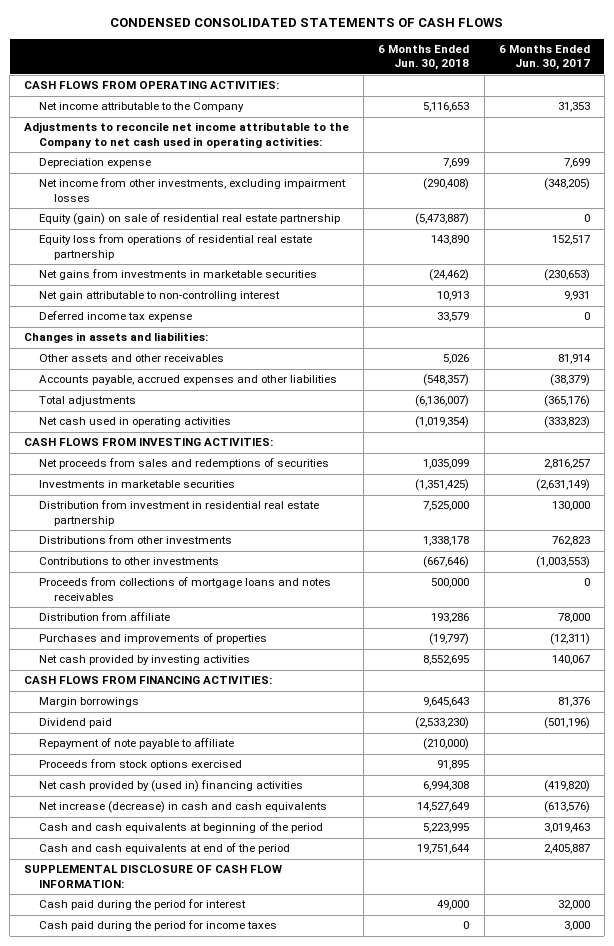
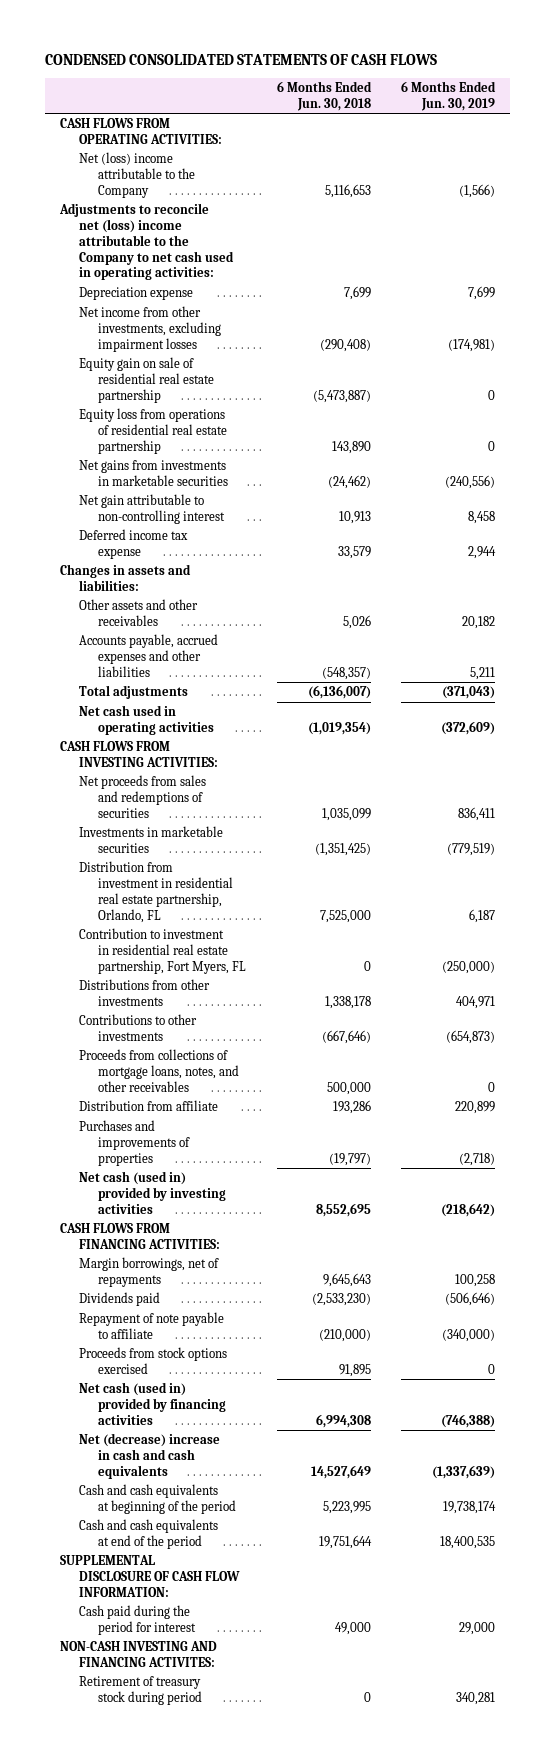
- | 6 Months Ended Jun. 30, 2018 | 6 Months Ended Jun. 30, 2017
+ | 6 Months Ended Jun. 30, 2018 | 6 Months Ended Jun. 30, 2019
- Net income attributable to the Company | 5,116,653 | 31,353
- Adjustments to reconcile net income attributable to the Company to net cash used in operating activities:
+ Net (loss) income attributable to the Company | 5,116,653 | (1,566)
+ Adjustments to reconcile net (loss) income attributable to the Company to net cash used in operating activities:
- Equity (gain) on sale of residential real estate partnership | (5,473,887) | 0
+ Equity gain on sale of residential real estate partnership | (5,473,887) | 0
- Distribution from investment in residential real estate partnership | 7,525,000 | 130,000
+ Distribution from investment in residential real estate partnership, Orlando, FL | 7,525,000 | 6,187
+ Contribution to investment in residential real estate partnership, Fort Myers, FL | 0 | (250,000)
- Proceeds from collections of mortgage loans and notes receivables | 500,000 | 0
+ Proceeds from collections of mortgage loans, notes, and other receivables | 500,000 | 0
- Net cash provided by investing activities | 8,552,695 | 140,067
+ Net cash (used in) provided by investing activities | 8,552,695 | (218,642)
- Margin borrowings | 9,645,643 | 81,376
- Dividend paid | (2,533,230) | (501,196)
+ Margin borrowings, net of repayments | 9,645,643 | 100,258
+ Dividends paid | (2,533,230) | (506,646)
- Net cash provided by (used in) financing activities | 6,994,308 | (419,820)
- Net increase (decrease) in cash and cash equivalents | 14,527,649 | (613,576)
+ Net cash (used in) provided by financing activities | 6,994,308 | (746,388)
+ Net (decrease) increase in cash and cash equivalents | 14,527,649 | (1,337,639)
- Cash paid during the period for income taxes | 0 | 3,000
+ NON-CASH INVESTING AND FINANCING ACTIVITES:
+ Retirement of treasury stock during period | 0 | 340,281

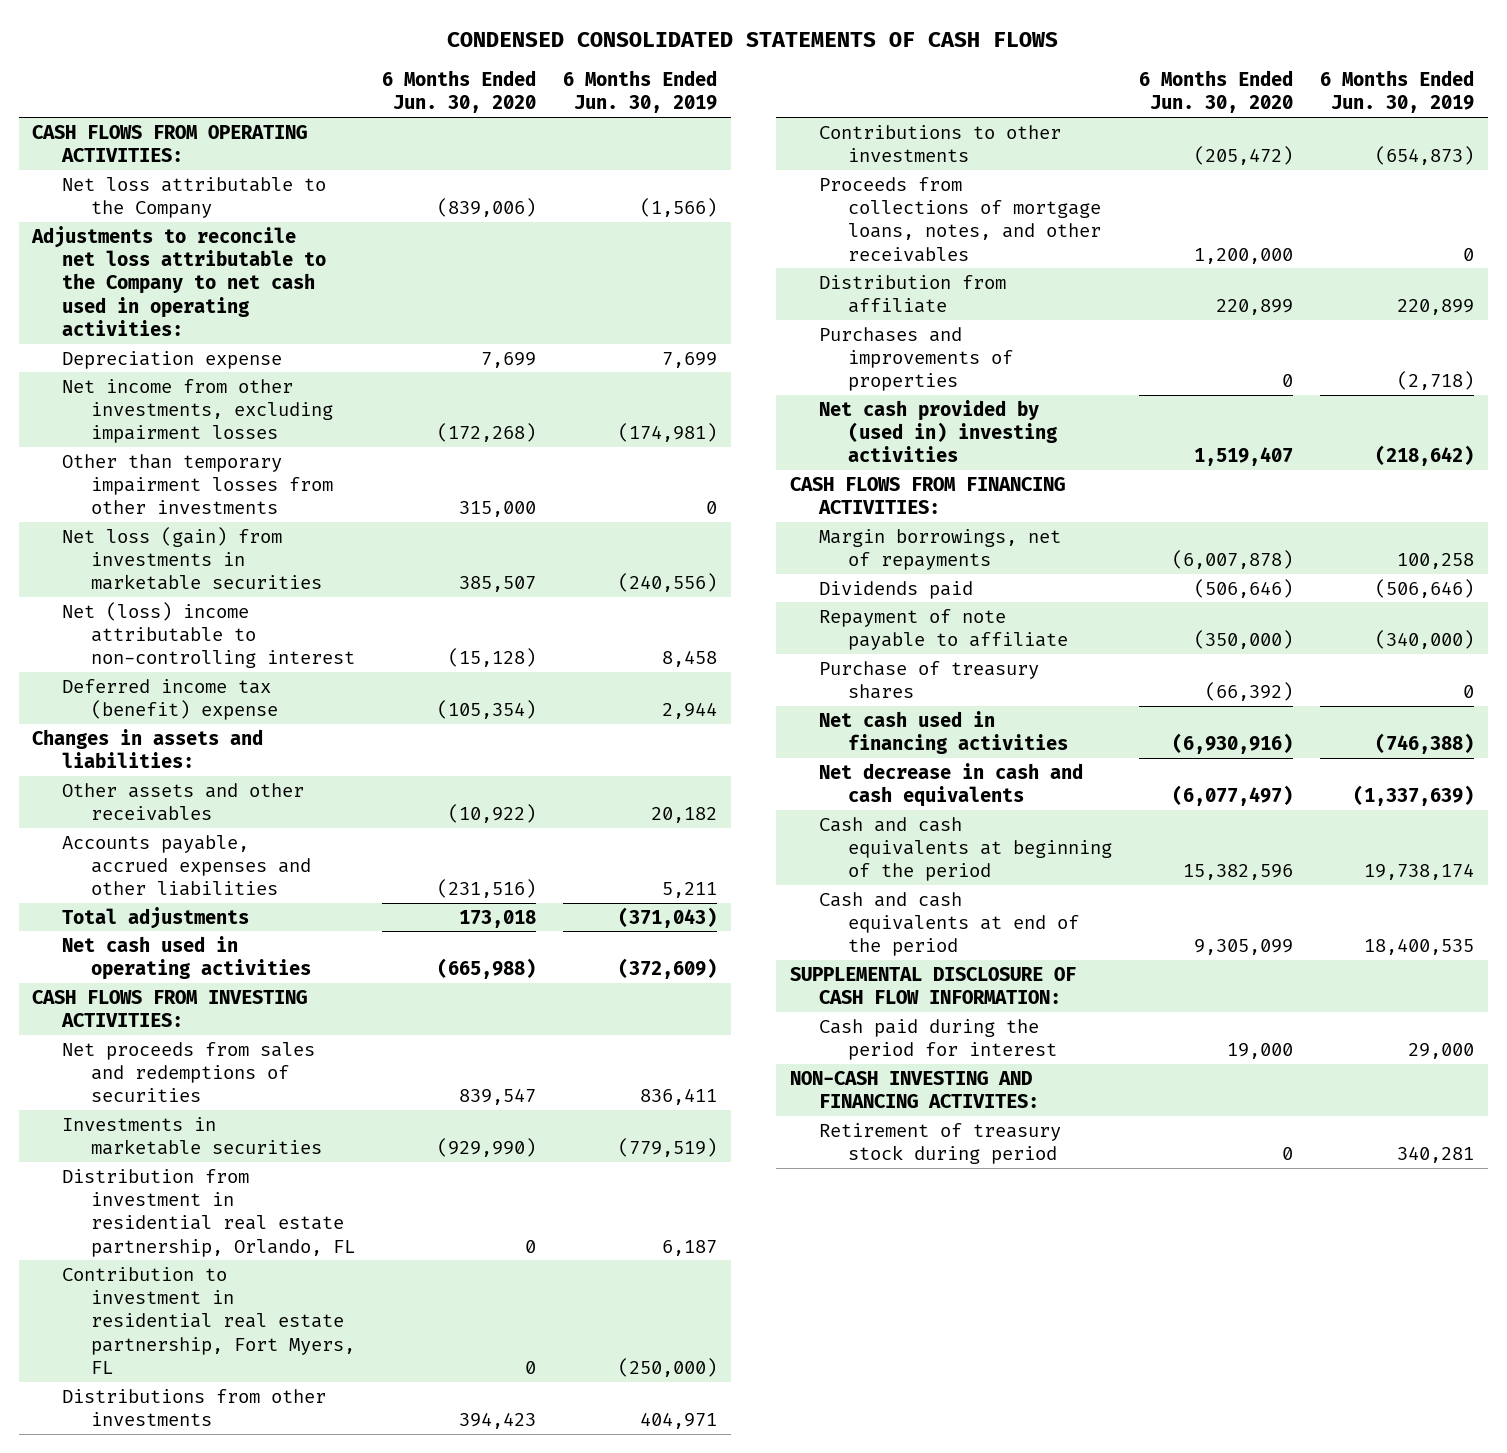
- | 6 Months Ended Jun. 30, 2018 | 6 Months Ended Jun. 30, 2019
+ | 6 Months Ended Jun. 30, 2020 | 6 Months Ended Jun. 30, 2019
- Net (loss) income attributable to the Company | 5,116,653 | (1,566)
- Adjustments to reconcile net (loss) income attributable to the Company to net cash used in operating activities:
+ Net loss attributable to the Company | (839,006) | (1,566)
+ Adjustments to reconcile net loss attributable to the Company to net cash used in operating activities:
- Equity gain on sale of residential real estate partnership | (5,473,887) | 0
- Equity loss from operations of residential real estate partnership | 143,890 | 0
- Net gains from investments in marketable securities | (24,462) | (240,556)
- Net gain attributable to non-controlling interest | 10,913 | 8,458
- Deferred income tax expense | 33,579 | 2,944
+ Other than temporary impairment losses from other investments | 315,000 | 0
+ Net loss (gain) from investments in marketable securities | 385,507 | (240,556)
+ Net (loss) income attributable to non-controlling interest | (15,128) | 8,458
+ Deferred income tax (benefit) expense | (105,354) | 2,944
- Net cash (used in) provided by investing activities | 8,552,695 | (218,642)
+ Net cash provided by (used in) investing activities | 1,519,407 | (218,642)
- Proceeds from stock options exercised | 91,895 | 0
- Net cash (used in) provided by financing activities | 6,994,308 | (746,388)
- Net (decrease) increase in cash and cash equivalents | 14,527,649 | (1,337,639)
+ Purchase of treasury shares | (66,392) | 0
+ Net cash used in financing activities | (6,930,916) | (746,388)
+ Net decrease in cash and cash equivalents | (6,077,497) | (1,337,639)

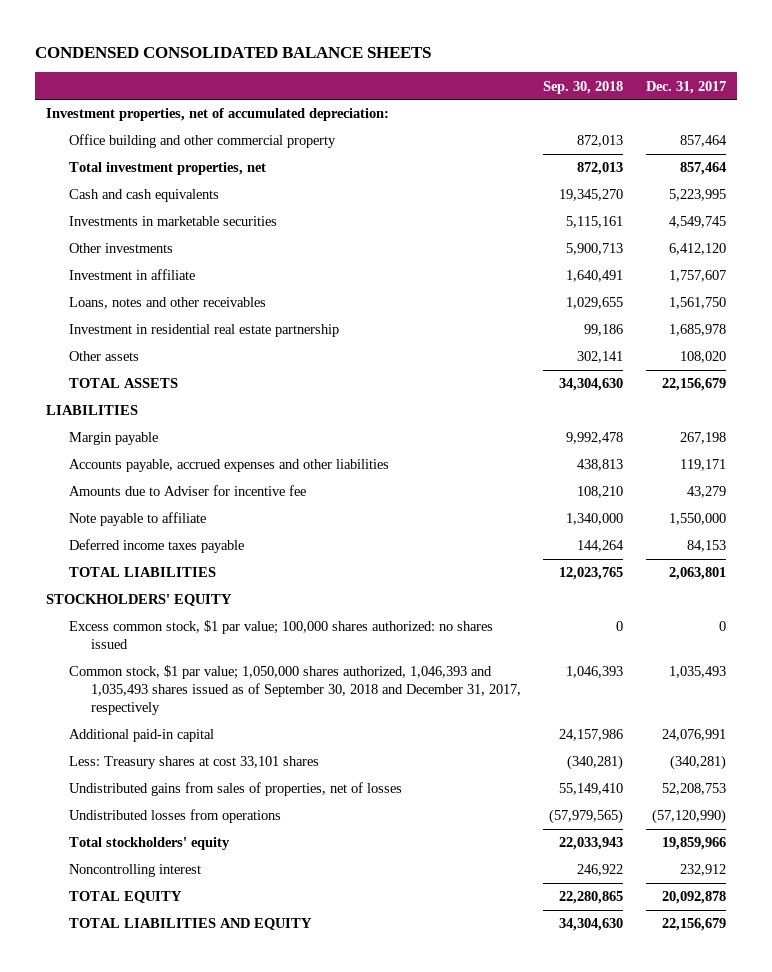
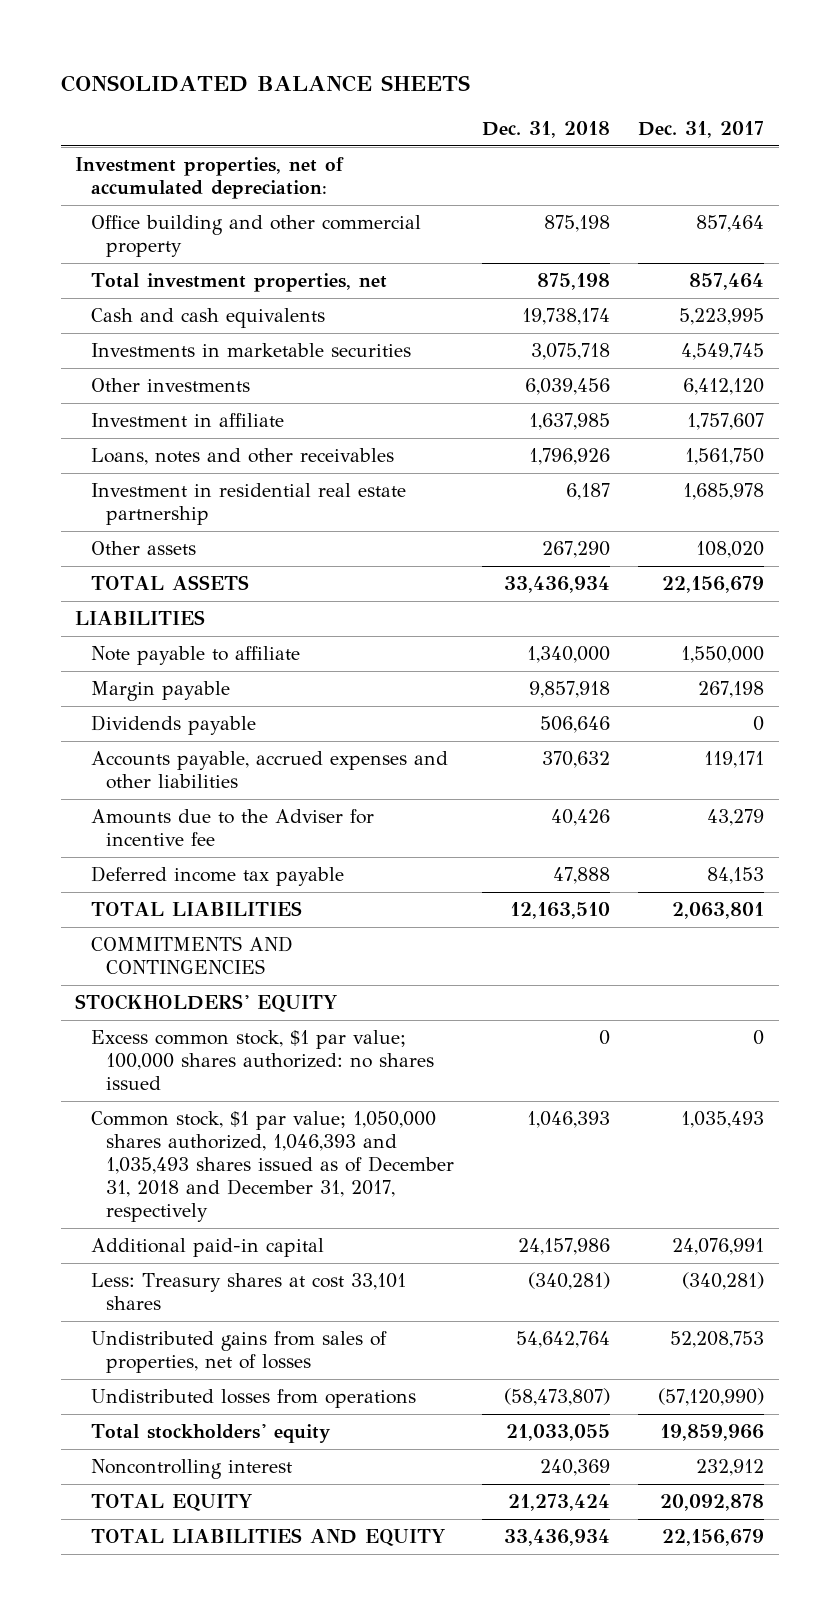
- CONDENSED CONSOLIDATED BALANCE SHEETS
+ CONSOLIDATED BALANCE SHEETS
- | Sep. 30, 2018 | Dec. 31, 2017
+ | Dec. 31, 2018 | Dec. 31, 2017
moved up: Note payable to affiliate | 1,340,000 | 1,550,000
+ Dividends payable | 506,646 | 0
- Amounts due to Adviser for incentive fee | 108,210 | 43,279
- Deferred income taxes payable | 144,264 | 84,153
+ Amounts due to the Adviser for incentive fee | 40,426 | 43,279
+ Deferred income tax payable | 47,888 | 84,153
+ COMMITMENTS AND CONTINGENCIES
- Common stock, $1 par value; 1,050,000 shares authorized, 1,046,393 and 1,035,493 shares issued as of September 30, 2018 and December 31, 2017, respectively | 1,046,393 | 1,035,493
+ Common stock, $1 par value; 1,050,000 shares authorized, 1,046,393 and 1,035,493 shares issued as of December 31, 2018 and December 31, 2017, respectively | 1,046,393 | 1,035,493

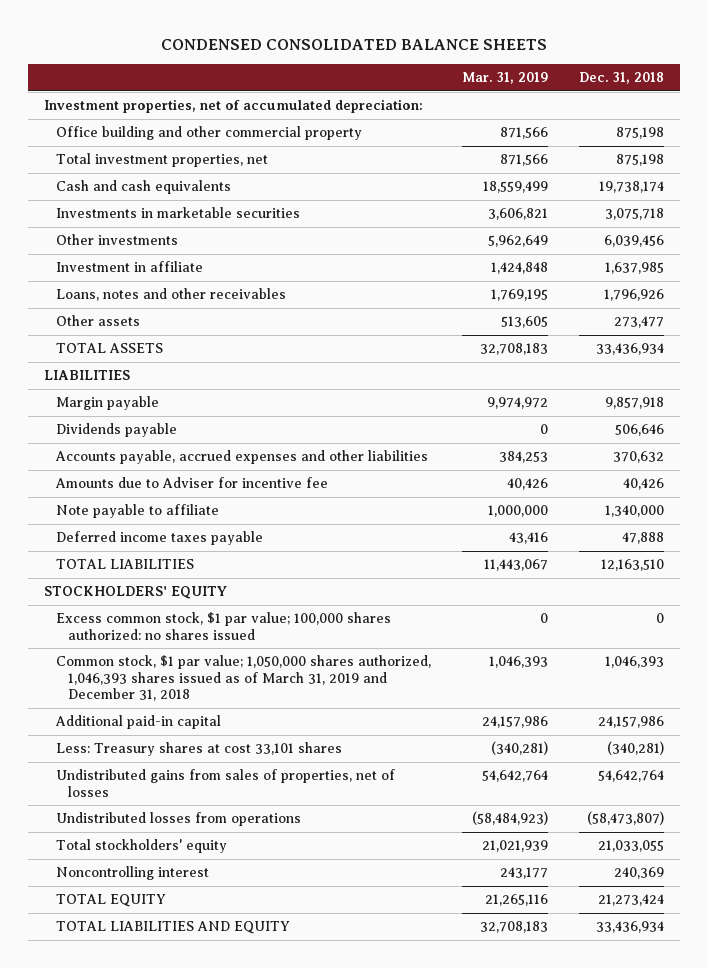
- CONSOLIDATED BALANCE SHEETS
+ CONDENSED CONSOLIDATED BALANCE SHEETS
- | Dec. 31, 2018 | Dec. 31, 2017
+ | Mar. 31, 2019 | Dec. 31, 2018
- Investment in residential real estate partnership | 6,187 | 1,685,978
- Other assets | 267,290 | 108,020
+ Other assets | 513,605 | 273,477
- Amounts due to the Adviser for incentive fee | 40,426 | 43,279
- Deferred income tax payable | 47,888 | 84,153
+ Amounts due to Adviser for incentive fee | 40,426 | 40,426
moved down: Note payable to affiliate | 1,000,000 | 1,340,000
+ Deferred income taxes payable | 43,416 | 47,888
- COMMITMENTS AND CONTINGENCIES
- Common stock, $1 par value; 1,050,000 shares authorized, 1,046,393 and 1,035,493 shares issued as of December 31, 2018 and December 31, 2017, respectively | 1,046,393 | 1,035,493
+ Common stock, $1 par value; 1,050,000 shares authorized, 1,046,393 shares issued as of March 31, 2019 and December 31, 2018 | 1,046,393 | 1,046,393

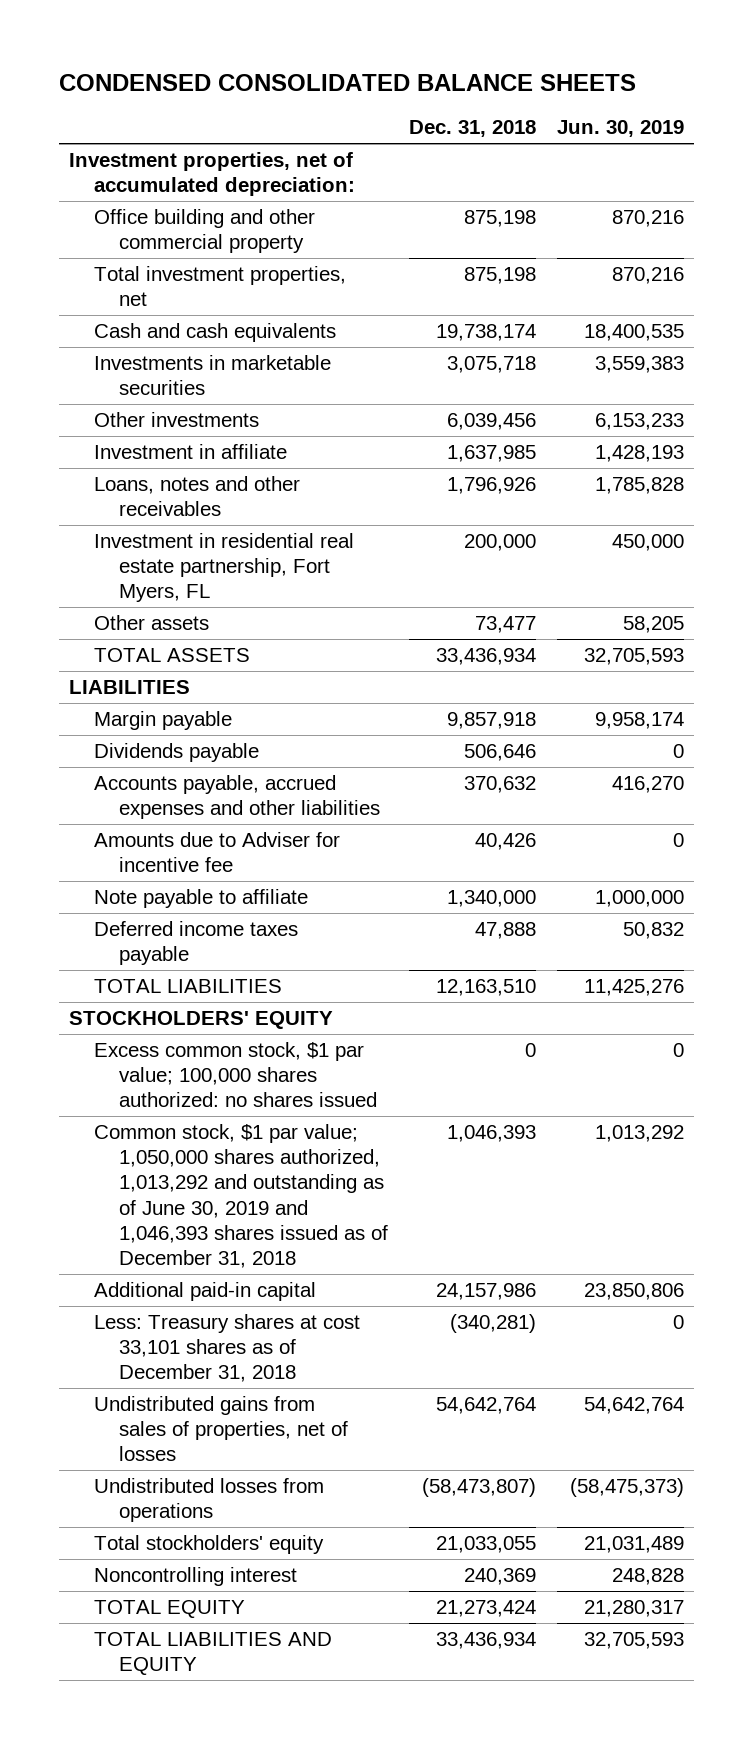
- | Mar. 31, 2019 | Dec. 31, 2018
+ | Dec. 31, 2018 | Jun. 30, 2019
- Other assets | 513,605 | 273,477
+ Investment in residential real estate partnership, Fort Myers, FL | 200,000 | 450,000
+ Other assets | 73,477 | 58,205
- Common stock, $1 par value; 1,050,000 shares authorized, 1,046,393 shares issued as of March 31, 2019 and December 31, 2018 | 1,046,393 | 1,046,393
+ Common stock, $1 par value; 1,050,000 shares authorized, 1,013,292 and outstanding as of June 30, 2019 and 1,046,393 shares issued as of December 31, 2018 | 1,046,393 | 1,013,292
- Less: Treasury shares at cost 33,101 shares | (340,281) | (340,281)
+ Less: Treasury shares at cost 33,101 shares as of December 31, 2018 | (340,281) | 0

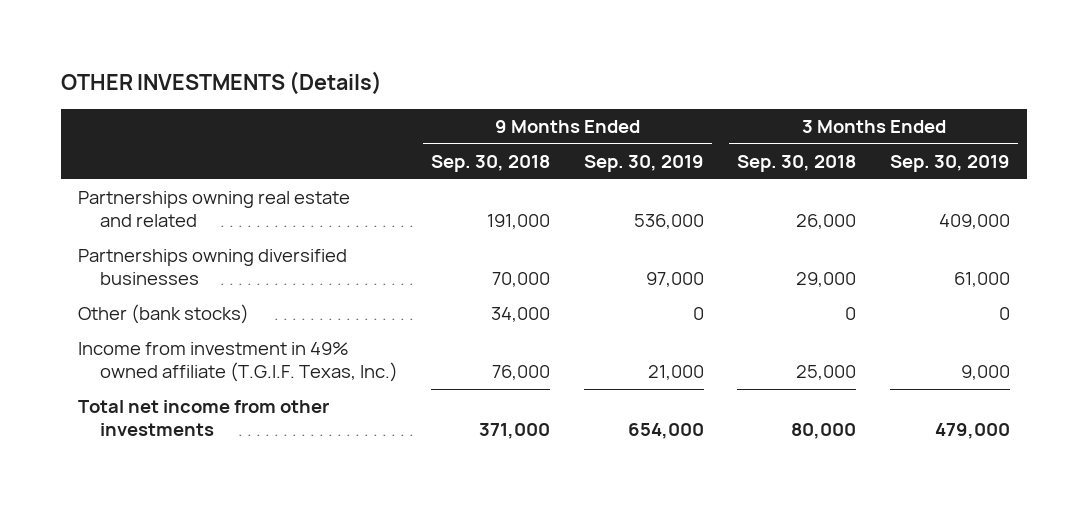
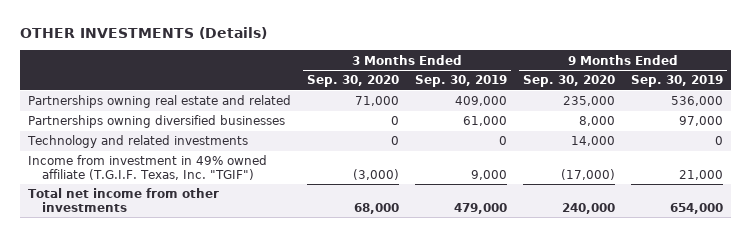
- | 9 Months Ended Sep. 30, 2018 | 9 Months Ended Sep. 30, 2019 | 3 Months Ended Sep. 30, 2018 | 3 Months Ended Sep. 30, 2019
+ | 3 Months Ended Sep. 30, 2020 | 3 Months Ended Sep. 30, 2019 | 9 Months Ended Sep. 30, 2020 | 9 Months Ended Sep. 30, 2019
- Other (bank stocks) | 34,000 | 0 | 0 | 0
- Income from investment in 49% owned affiliate (T.G.I.F. Texas, Inc.) | 76,000 | 21,000 | 25,000 | 9,000
+ Technology and related investments | 0 | 0 | 14,000 | 0
+ Income from investment in 49% owned affiliate (T.G.I.F. Texas, Inc. "TGIF") | (3,000) | 9,000 | (17,000) | 21,000

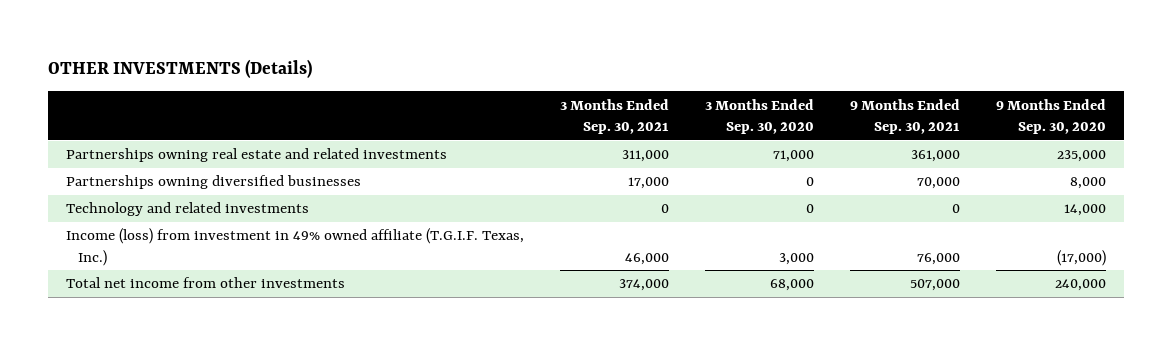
- | 3 Months Ended Sep. 30, 2020 | 3 Months Ended Sep. 30, 2019 | 9 Months Ended Sep. 30, 2020 | 9 Months Ended Sep. 30, 2019
+ | 3 Months Ended Sep. 30, 2021 | 3 Months Ended Sep. 30, 2020 | 9 Months Ended Sep. 30, 2021 | 9 Months Ended Sep. 30, 2020
- Partnerships owning real estate and related | 71,000 | 409,000 | 235,000 | 536,000
+ Partnerships owning real estate and related investments | 311,000 | 71,000 | 361,000 | 235,000
- Income from investment in 49% owned affiliate (T.G.I.F. Texas, Inc. "TGIF") | (3,000) | 9,000 | (17,000) | 21,000
+ Income (loss) from investment in 49% owned affiliate (T.G.I.F. Texas, Inc.) | 46,000 | 3,000 | 76,000 | (17,000)

